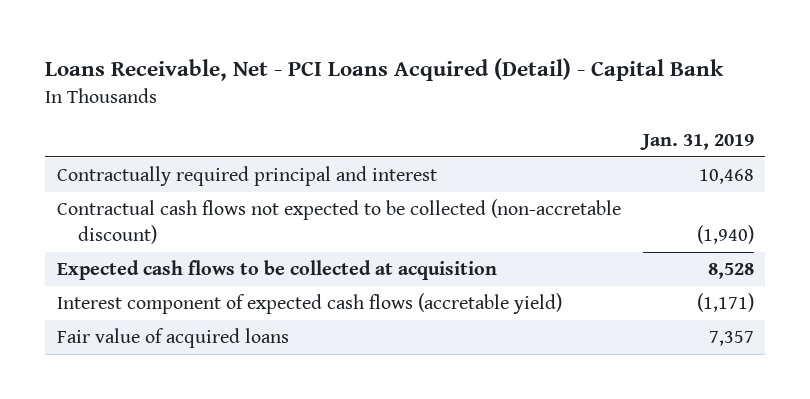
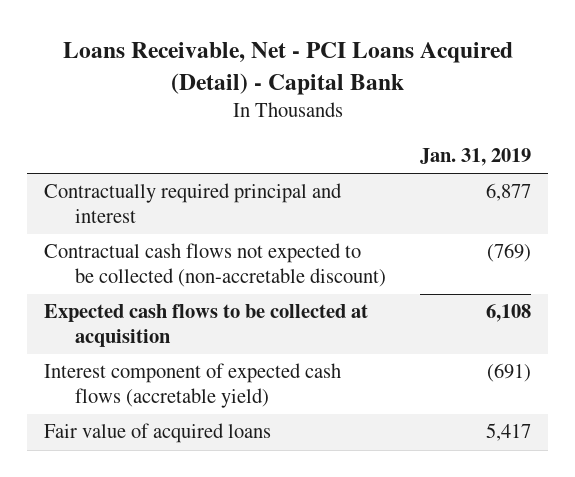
- Contractually required principal and interest | 10,468
- Contractual cash flows not expected to be collected (non-accretable discount) | (1,940)
- Expected cash flows to be collected at acquisition | 8,528
- Interest component of expected cash flows (accretable yield) | (1,171)
- Fair value of acquired loans | 7,357
+ Contractually required principal and interest | 6,877
+ Contractual cash flows not expected to be collected (non-accretable discount) | (769)
+ Expected cash flows to be collected at acquisition | 6,108
+ Interest component of expected cash flows (accretable yield) | (691)
+ Fair value of acquired loans | 5,417

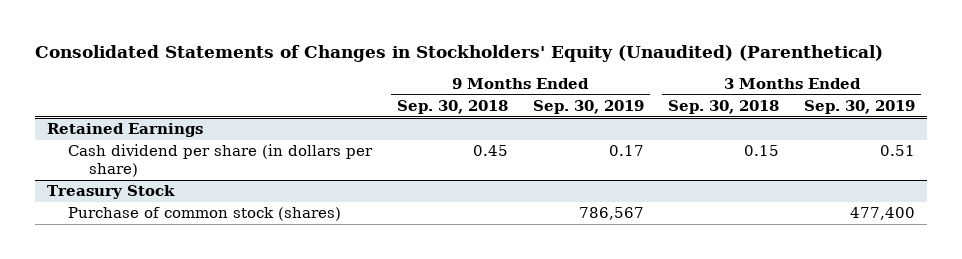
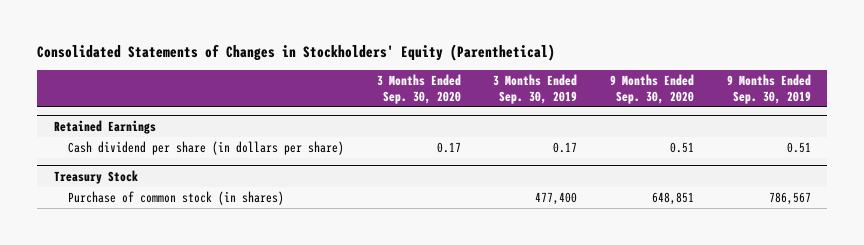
- Consolidated Statements of Changes in Stockholders' Equity (Unaudited) (Parenthetical)
+ Consolidated Statements of Changes in Stockholders' Equity (Parenthetical)
- | 9 Months Ended Sep. 30, 2018 | 9 Months Ended Sep. 30, 2019 | 3 Months Ended Sep. 30, 2018 | 3 Months Ended Sep. 30, 2019
+ | 3 Months Ended Sep. 30, 2020 | 3 Months Ended Sep. 30, 2019 | 9 Months Ended Sep. 30, 2020 | 9 Months Ended Sep. 30, 2019
@ Retained Earnings
- Cash dividend per share (in dollars per share) | 0.45 | 0.17 | 0.15 | 0.51
+ Cash dividend per share (in dollars per share) | 0.17 | 0.17 | 0.51 | 0.51
@ Treasury Stock
- Purchase of common stock (shares) | | 786,567 | | 477,400
+ Purchase of common stock (in shares) | | 477,400 | 648,851 | 786,567

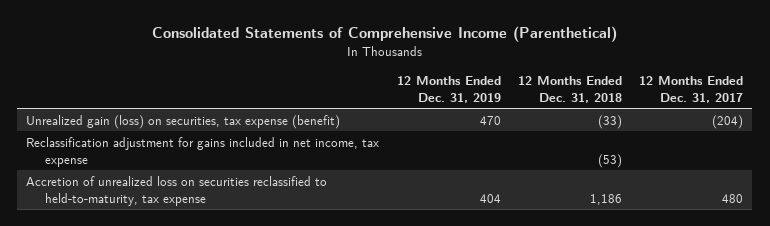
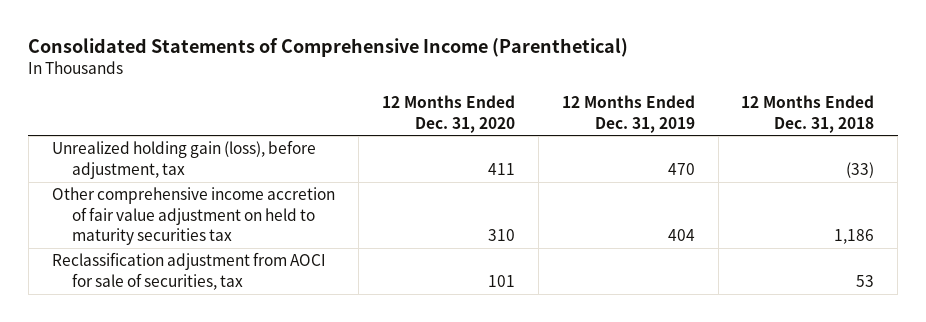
- | 12 Months Ended Dec. 31, 2019 | 12 Months Ended Dec. 31, 2018 | 12 Months Ended Dec. 31, 2017
+ | 12 Months Ended Dec. 31, 2020 | 12 Months Ended Dec. 31, 2019 | 12 Months Ended Dec. 31, 2018
- Unrealized gain (loss) on securities, tax expense (benefit) | 470 | (33) | (204)
- Reclassification adjustment for gains included in net income, tax expense | | (53) |
- Accretion of unrealized loss on securities reclassified to held-to-maturity, tax expense | 404 | 1,186 | 480
+ Unrealized holding gain (loss), before adjustment, tax | 411 | 470 | (33)
+ Other comprehensive income accretion of fair value adjustment on held to maturity securities tax | 310 | 404 | 1,186
+ Reclassification adjustment from AOCI for sale of securities, tax | 101 | | 53

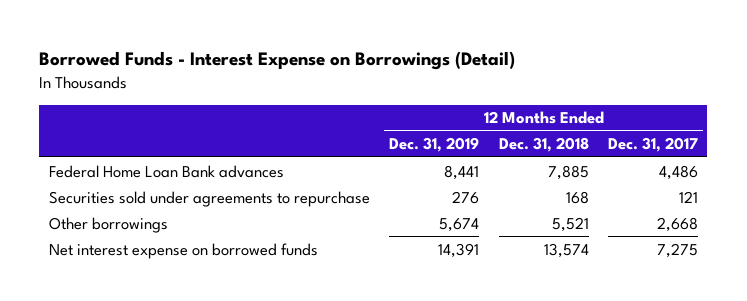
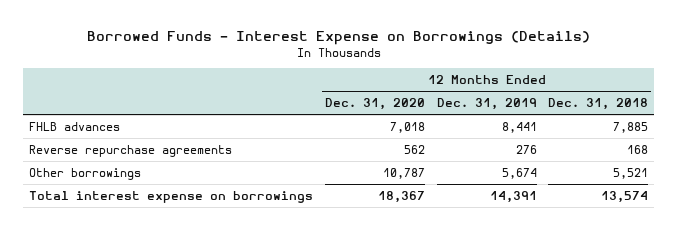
- Borrowed Funds - Interest Expense on Borrowings (Detail)
+ Borrowed Funds - Interest Expense on Borrowings (Details)
- | 12 Months Ended Dec. 31, 2019 | 12 Months Ended Dec. 31, 2018 | 12 Months Ended Dec. 31, 2017
+ | 12 Months Ended Dec. 31, 2020 | 12 Months Ended Dec. 31, 2019 | 12 Months Ended Dec. 31, 2018
- Federal Home Loan Bank advances | 8,441 | 7,885 | 4,486
- Securities sold under agreements to repurchase | 276 | 168 | 121
+ FHLB advances | 7,018 | 8,441 | 7,885
+ Reverse repurchase agreements | 562 | 276 | 168
- Net interest expense on borrowed funds | 14,391 | 13,574 | 7,275
+ Total interest expense on borrowings | 18,367 | 14,391 | 13,574

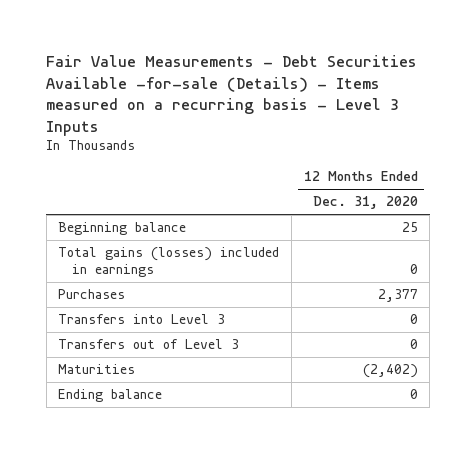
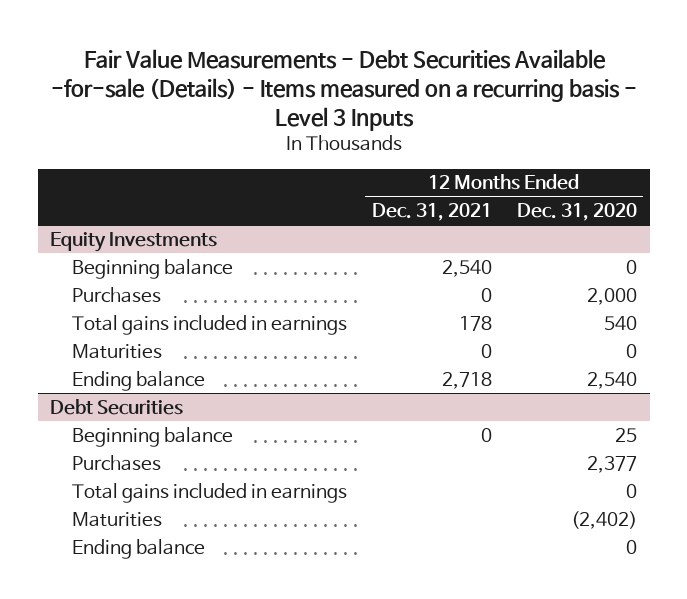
- | 12 Months Ended Dec. 31, 2020
+ | 12 Months Ended Dec. 31, 2021 | 12 Months Ended Dec. 31, 2020
+ Equity Investments
+ Beginning balance | 2,540 | 0
+ Purchases | 0 | 2,000
+ Total gains included in earnings | 178 | 540
+ Maturities | 0 | 0
+ Ending balance | 2,718 | 2,540
+ Debt Securities
- Total gains (losses) included in earnings | 0
- Transfers into Level 3 | 0
- Transfers out of Level 3 | 0
+ Total gains included in earnings | | 0

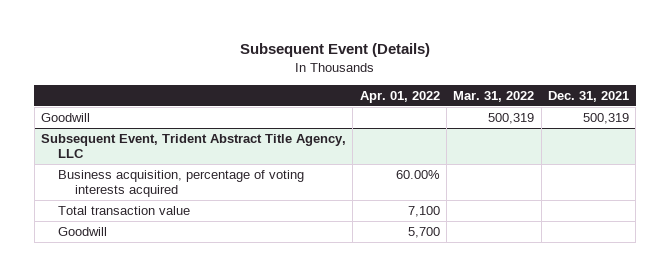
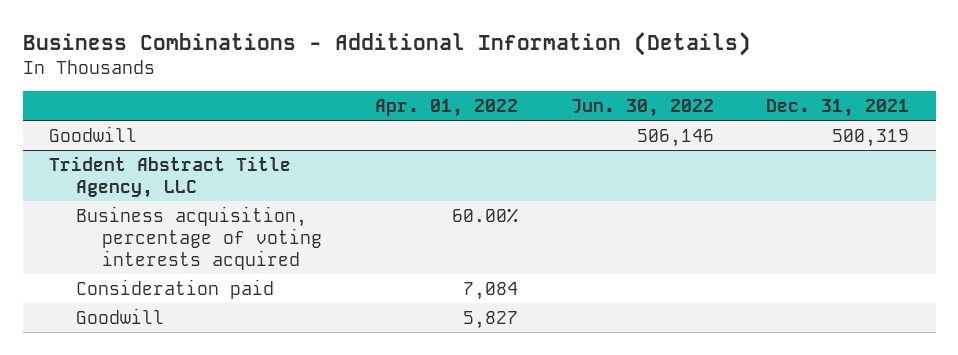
- Subsequent Event (Details)
+ Business Combinations - Additional Information (Details)
- | Apr. 01, 2022 | Mar. 31, 2022 | Dec. 31, 2021
+ | Apr. 01, 2022 | Jun. 30, 2022 | Dec. 31, 2021
- Subsequent Event, Trident Abstract Title Agency, LLC
+ Trident Abstract Title Agency, LLC
- Total transaction value | 7,100 | |
- Goodwill | 5,700 | |
+ Consideration paid | 7,084 | |
+ Goodwill | 5,827 | |

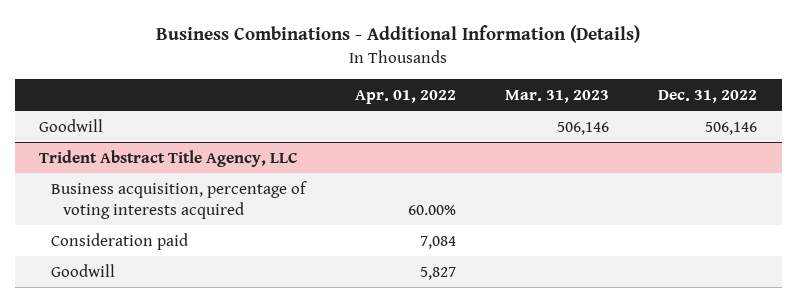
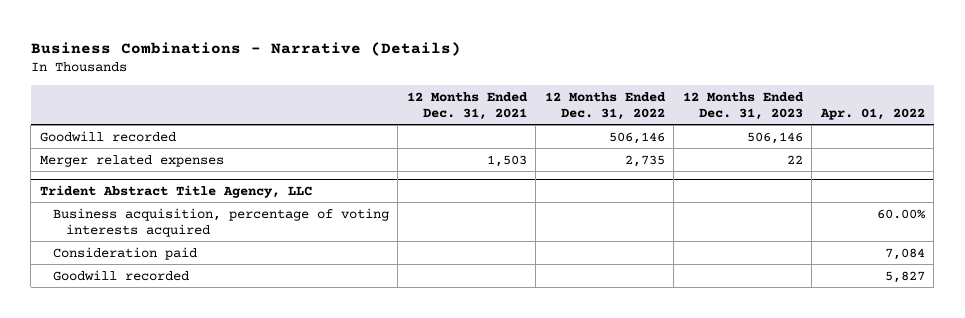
- Business Combinations - Additional Information (Details)
+ Business Combinations - Narrative (Details)
- | Apr. 01, 2022 | Mar. 31, 2023 | Dec. 31, 2022
+ | 12 Months Ended Dec. 31, 2021 | 12 Months Ended Dec. 31, 2022 | 12 Months Ended Dec. 31, 2023 | Apr. 01, 2022
- Goodwill | | 506,146 | 506,146
+ Goodwill recorded | | 506,146 | 506,146 |
+ Merger related expenses | 1,503 | 2,735 | 22 |
@ Trident Abstract Title Agency, LLC
- Goodwill | 5,827 | |
+ Goodwill recorded | | | | 5,827

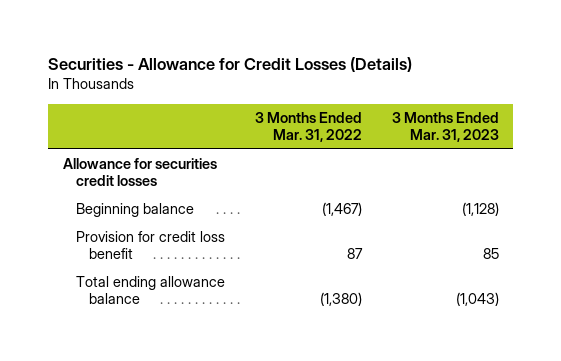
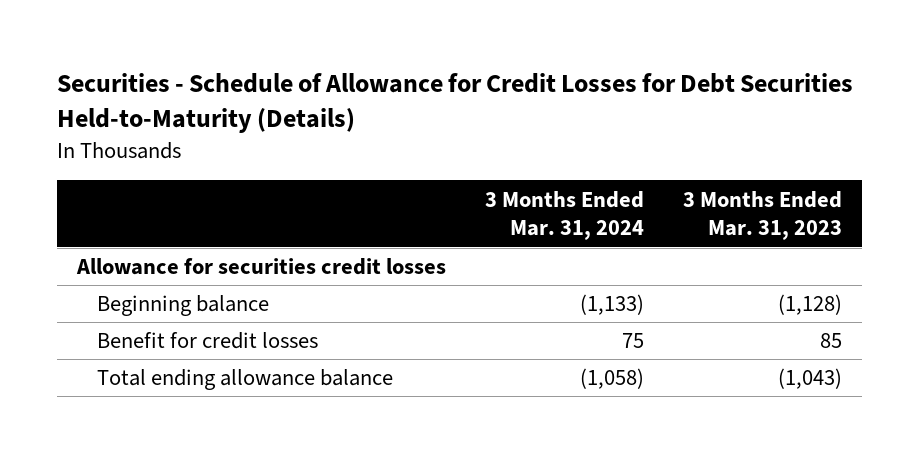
- Securities - Allowance for Credit Losses (Details)
+ Securities - Schedule of Allowance for Credit Losses for Debt Securities Held-to-Maturity (Details)
- | 3 Months Ended Mar. 31, 2022 | 3 Months Ended Mar. 31, 2023
+ | 3 Months Ended Mar. 31, 2024 | 3 Months Ended Mar. 31, 2023
- Provision for credit loss benefit | 87 | 85
+ Benefit for credit losses | 75 | 85

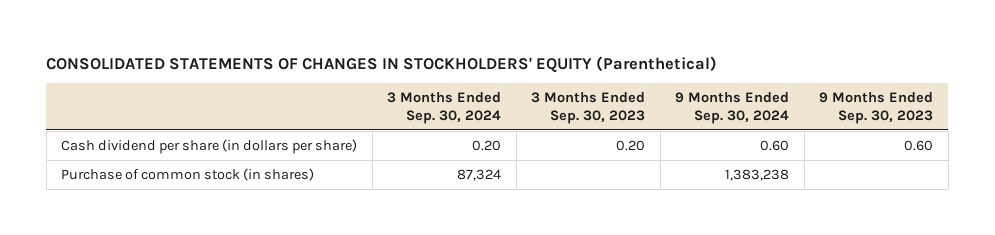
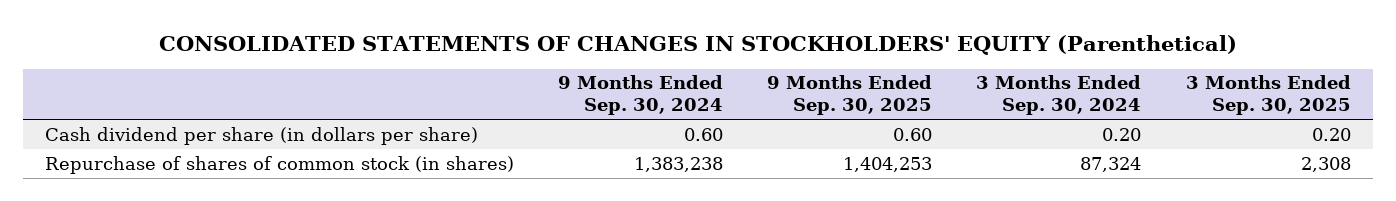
- | 3 Months Ended Sep. 30, 2024 | 3 Months Ended Sep. 30, 2023 | 9 Months Ended Sep. 30, 2024 | 9 Months Ended Sep. 30, 2023
+ | 9 Months Ended Sep. 30, 2024 | 9 Months Ended Sep. 30, 2025 | 3 Months Ended Sep. 30, 2024 | 3 Months Ended Sep. 30, 2025
- Purchase of common stock (in shares) | 87,324 | | 1,383,238 |
+ Repurchase of shares of common stock (in shares) | 1,383,238 | 1,404,253 | 87,324 | 2,308

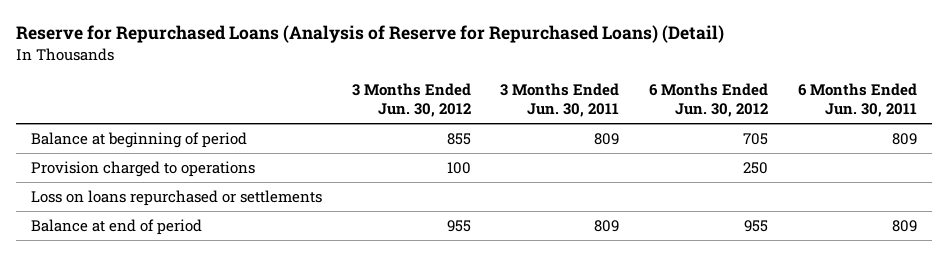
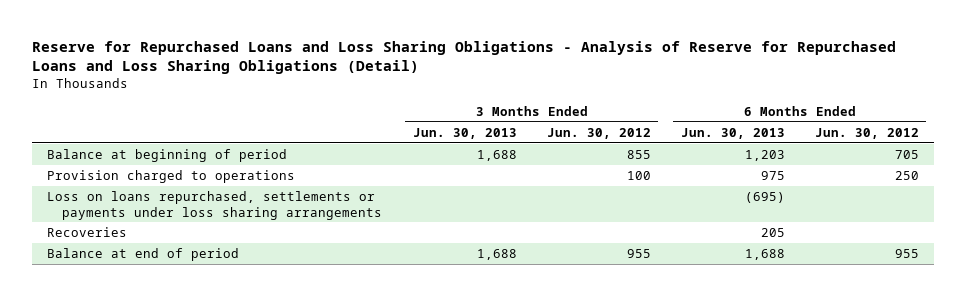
- Reserve for Repurchased Loans (Analysis of Reserve for Repurchased Loans) (Detail)
+ Reserve for Repurchased Loans and Loss Sharing Obligations - Analysis of Reserve for Repurchased Loans and Loss Sharing Obligations (Detail)
- | 3 Months Ended Jun. 30, 2012 | 3 Months Ended Jun. 30, 2011 | 6 Months Ended Jun. 30, 2012 | 6 Months Ended Jun. 30, 2011
+ | 3 Months Ended Jun. 30, 2013 | 3 Months Ended Jun. 30, 2012 | 6 Months Ended Jun. 30, 2013 | 6 Months Ended Jun. 30, 2012
- Loss on loans repurchased or settlements
+ Loss on loans repurchased, settlements or payments under loss sharing arrangements | | | (695) |
+ Recoveries | | | 205 |

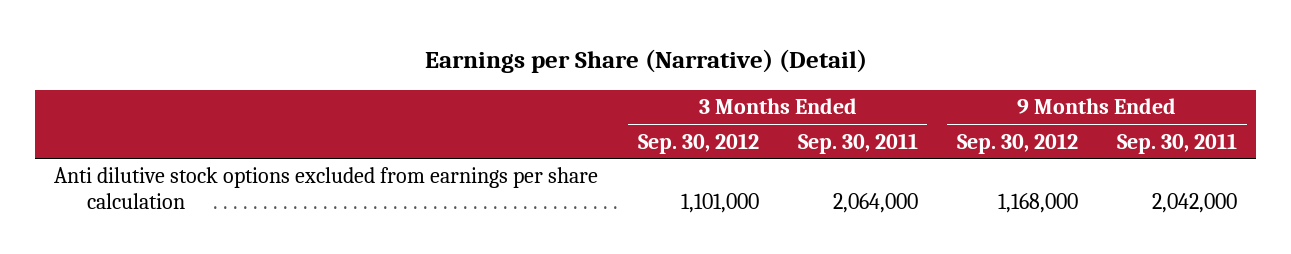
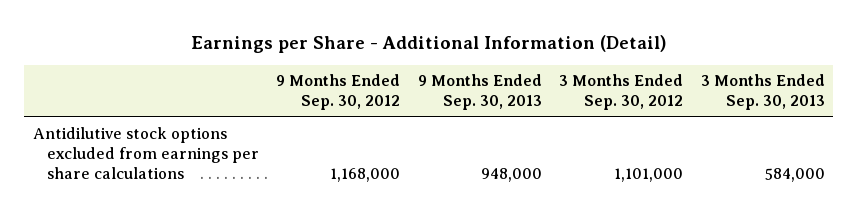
- Earnings per Share (Narrative) (Detail)
+ Earnings per Share - Additional Information (Detail)
- | 3 Months Ended Sep. 30, 2012 | 3 Months Ended Sep. 30, 2011 | 9 Months Ended Sep. 30, 2012 | 9 Months Ended Sep. 30, 2011
+ | 9 Months Ended Sep. 30, 2012 | 9 Months Ended Sep. 30, 2013 | 3 Months Ended Sep. 30, 2012 | 3 Months Ended Sep. 30, 2013
- Anti dilutive stock options excluded from earnings per share calculation | 1,101,000 | 2,064,000 | 1,168,000 | 2,042,000
+ Antidilutive stock options excluded from earnings per share calculations | 1,168,000 | 948,000 | 1,101,000 | 584,000

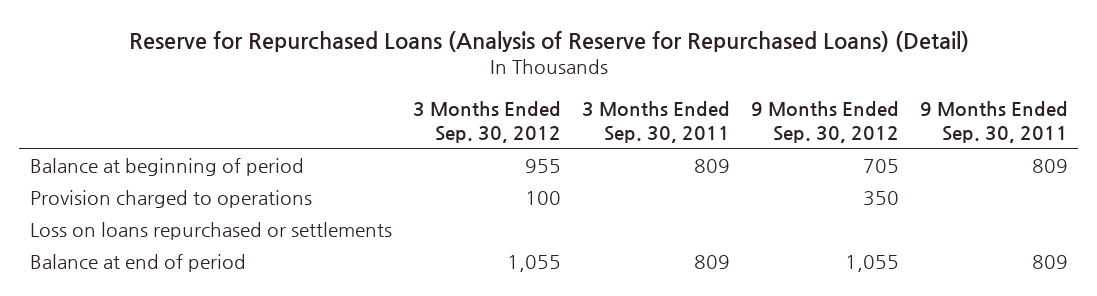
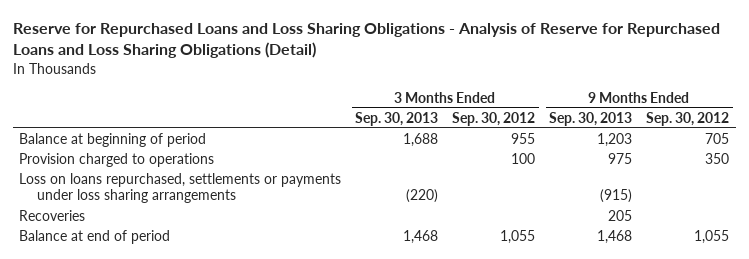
- Reserve for Repurchased Loans (Analysis of Reserve for Repurchased Loans) (Detail)
+ Reserve for Repurchased Loans and Loss Sharing Obligations - Analysis of Reserve for Repurchased Loans and Loss Sharing Obligations (Detail)
- | 3 Months Ended Sep. 30, 2012 | 3 Months Ended Sep. 30, 2011 | 9 Months Ended Sep. 30, 2012 | 9 Months Ended Sep. 30, 2011
+ | 3 Months Ended Sep. 30, 2013 | 3 Months Ended Sep. 30, 2012 | 9 Months Ended Sep. 30, 2013 | 9 Months Ended Sep. 30, 2012
- Loss on loans repurchased or settlements
+ Loss on loans repurchased, settlements or payments under loss sharing arrangements | (220) | | (915) |
+ Recoveries | | | 205 |

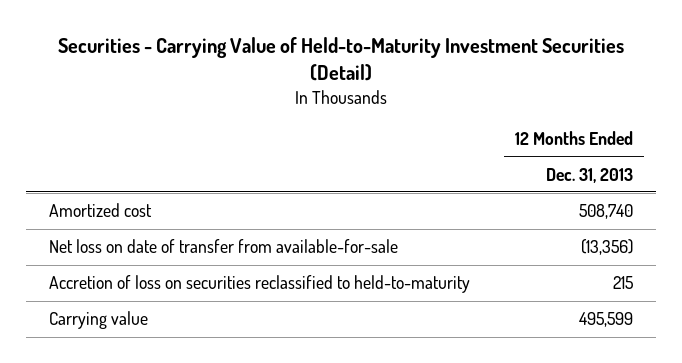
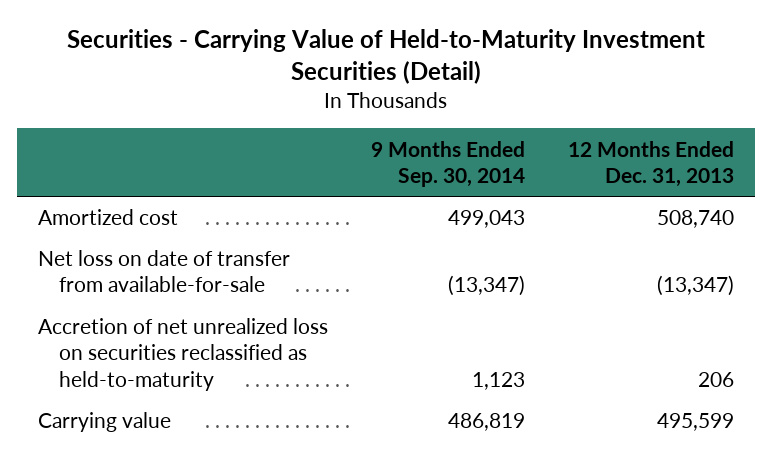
- | 12 Months Ended Dec. 31, 2013
+ | 9 Months Ended Sep. 30, 2014 | 12 Months Ended Dec. 31, 2013
- Net loss on date of transfer from available-for-sale | (13,356)
- Accretion of loss on securities reclassified to held-to-maturity | 215
+ Net loss on date of transfer from available-for-sale | (13,347) | (13,347)
+ Accretion of net unrealized loss on securities reclassified as held-to-maturity | 1,123 | 206

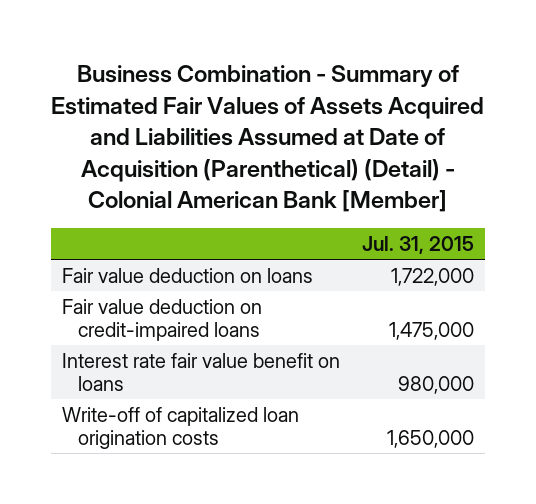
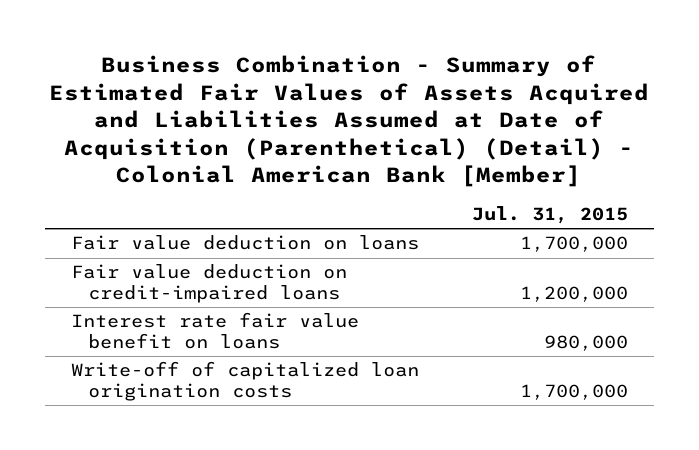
- Fair value deduction on loans | 1,722,000
- Fair value deduction on credit-impaired loans | 1,475,000
+ Fair value deduction on loans | 1,700,000
+ Fair value deduction on credit-impaired loans | 1,200,000
- Write-off of capitalized loan origination costs | 1,650,000
+ Write-off of capitalized loan origination costs | 1,700,000

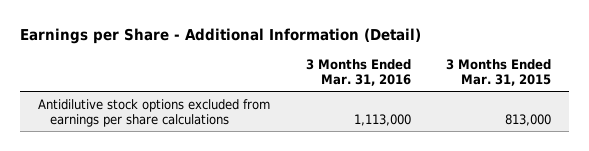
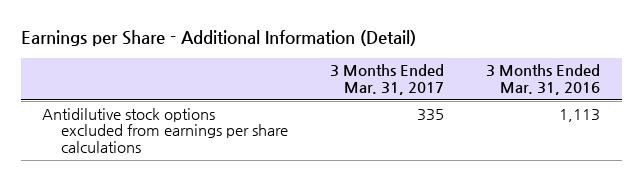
- | 3 Months Ended Mar. 31, 2016 | 3 Months Ended Mar. 31, 2015
+ | 3 Months Ended Mar. 31, 2017 | 3 Months Ended Mar. 31, 2016
- Antidilutive stock options excluded from earnings per share calculations | 1,113,000 | 813,000
+ Antidilutive stock options excluded from earnings per share calculations | 335 | 1,113

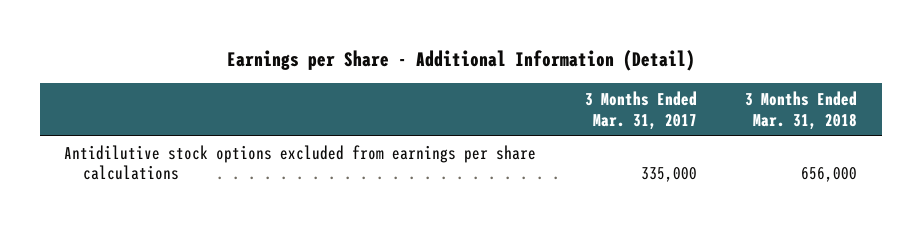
- | 3 Months Ended Mar. 31, 2017 | 3 Months Ended Mar. 31, 2016
+ | 3 Months Ended Mar. 31, 2017 | 3 Months Ended Mar. 31, 2018
- Antidilutive stock options excluded from earnings per share calculations | 335 | 1,113
+ Antidilutive stock options excluded from earnings per share calculations | 335,000 | 656,000

